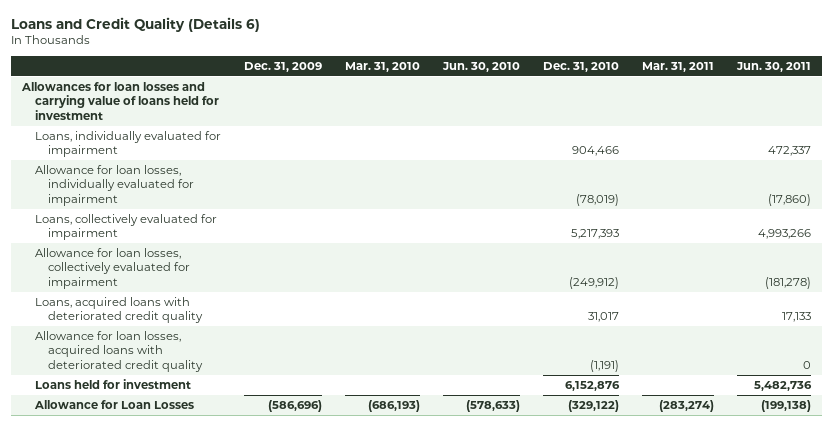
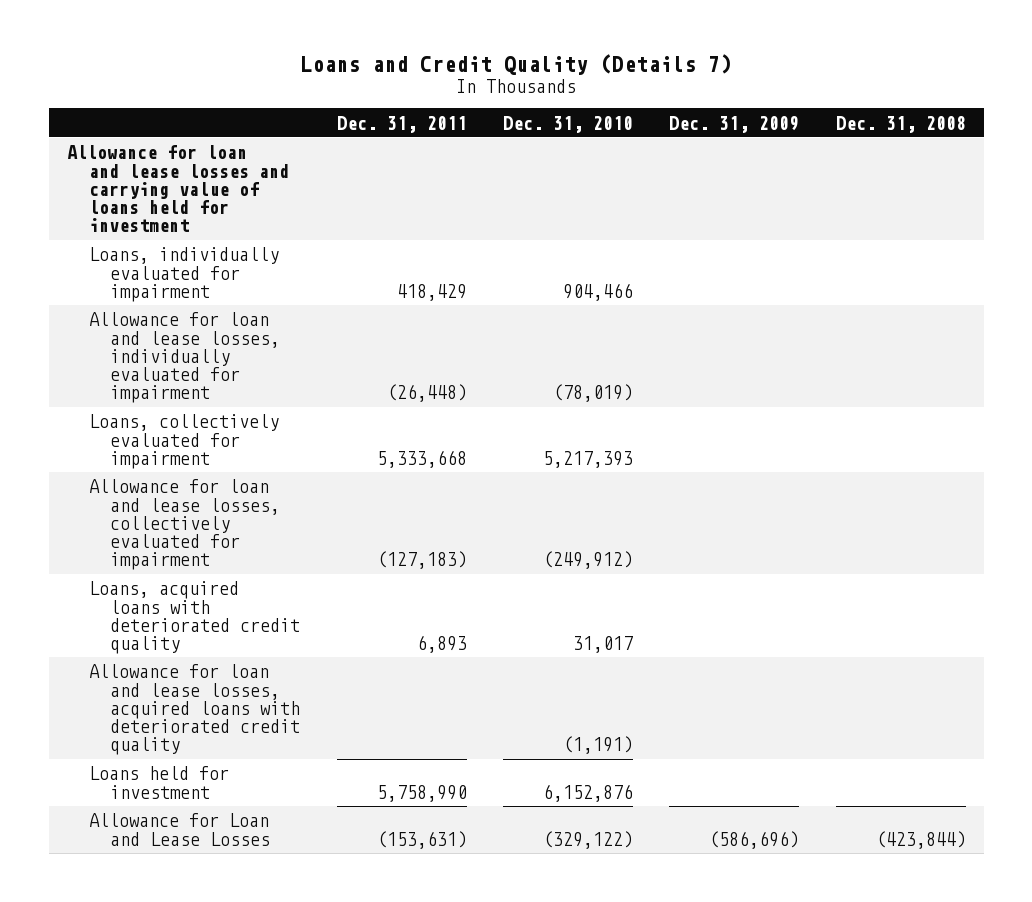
- Loans and Credit Quality (Details 6)
+ Loans and Credit Quality (Details 7)
- | Dec. 31, 2009 | Mar. 31, 2010 | Jun. 30, 2010 | Dec. 31, 2010 | Mar. 31, 2011 | Jun. 30, 2011
+ | Dec. 31, 2011 | Dec. 31, 2010 | Dec. 31, 2009 | Dec. 31, 2008
- Allowances for loan losses and carrying value of loans held for investment
+ Allowance for loan and lease losses and carrying value of loans held for investment
- Allowance for loan losses, individually evaluated for impairment | | | | (78,019) | | (17,860)
+ Allowance for loan and lease losses, individually evaluated for impairment | (26,448) | (78,019) | |
- Allowance for loan losses, collectively evaluated for impairment | | | | (249,912) | | (181,278)
+ Allowance for loan and lease losses, collectively evaluated for impairment | (127,183) | (249,912) | |
- Allowance for loan losses, acquired loans with deteriorated credit quality | | | | (1,191) | | 0
+ Allowance for loan and lease losses, acquired loans with deteriorated credit quality | | (1,191) | |
- Allowance for Loan Losses | (586,696) | (686,193) | (578,633) | (329,122) | (283,274) | (199,138)
+ Allowance for Loan and Lease Losses | (153,631) | (329,122) | (586,696) | (423,844)

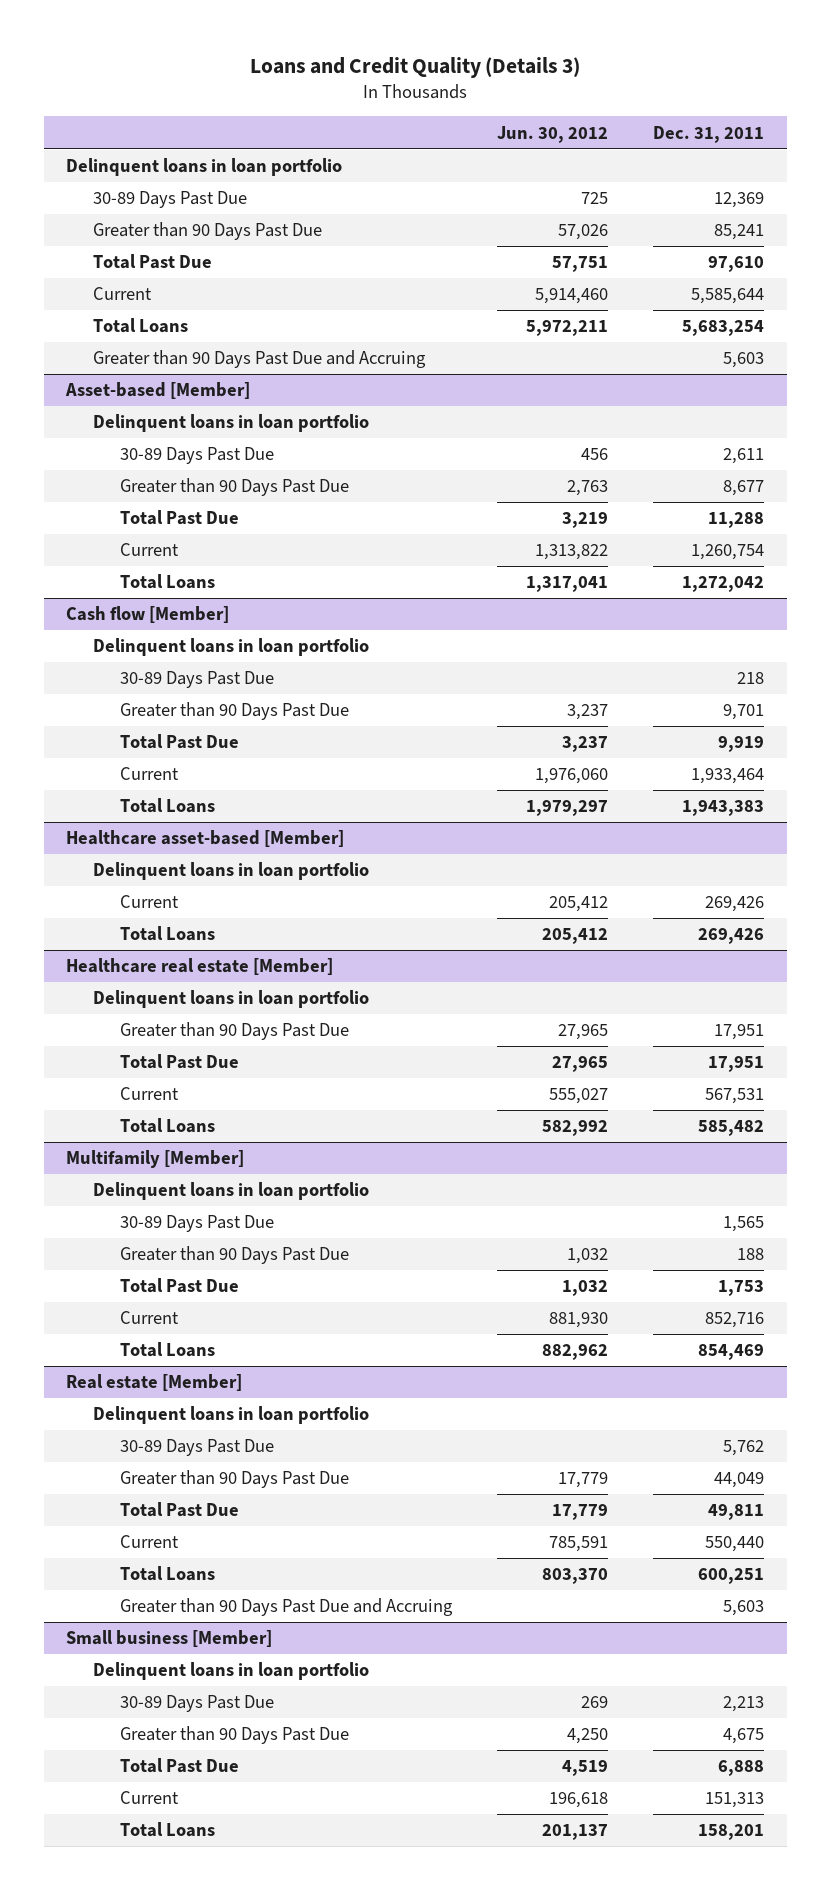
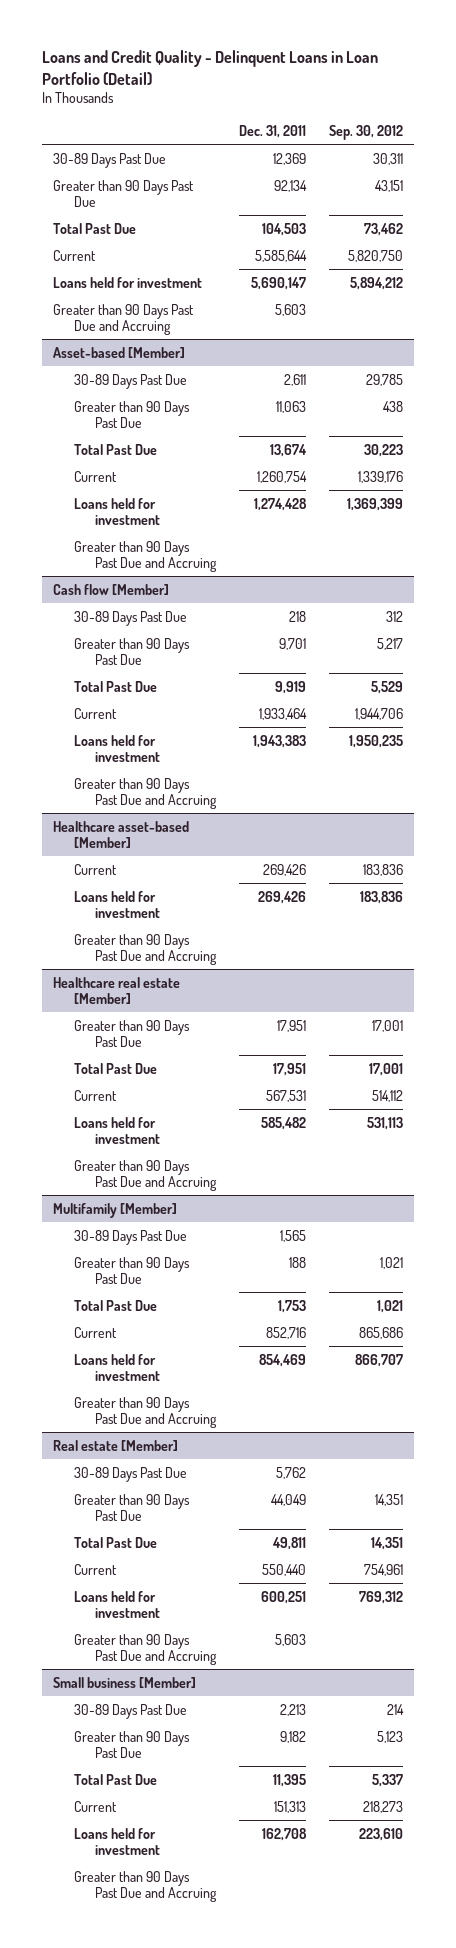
- Loans and Credit Quality (Details 3)
+ Loans and Credit Quality - Delinquent Loans in Loan Portfolio (Detail)
- | Jun. 30, 2012 | Dec. 31, 2011
+ | Dec. 31, 2011 | Sep. 30, 2012
- Delinquent loans in loan portfolio
- Greater than 90 Days Past Due | 57,026 | 85,241
- Total Past Due | 57,751 | 97,610
+ Greater than 90 Days Past Due | 92,134 | 43,151
+ Total Past Due | 104,503 | 73,462
- Total Loans | 5,972,211 | 5,683,254
+ Loans held for investment | 5,690,147 | 5,894,212
@ Asset-based [Member]
- Delinquent loans in loan portfolio
- Greater than 90 Days Past Due | 2,763 | 8,677
- Total Past Due | 3,219 | 11,288
+ Greater than 90 Days Past Due | 11,063 | 438
+ Total Past Due | 13,674 | 30,223
- Total Loans | 1,317,041 | 1,272,042
+ Loans held for investment | 1,274,428 | 1,369,399
+ Greater than 90 Days Past Due and Accruing
@ Cash flow [Member]
- Delinquent loans in loan portfolio
- Total Loans | 1,979,297 | 1,943,383
+ Loans held for investment | 1,943,383 | 1,950,235
+ Greater than 90 Days Past Due and Accruing
@ Healthcare asset-based [Member]
- Delinquent loans in loan portfolio
- Total Loans | 205,412 | 269,426
+ Loans held for investment | 269,426 | 183,836
+ Greater than 90 Days Past Due and Accruing
@ Healthcare real estate [Member]
- Delinquent loans in loan portfolio
- Total Loans | 582,992 | 585,482
+ Loans held for investment | 585,482 | 531,113
+ Greater than 90 Days Past Due and Accruing
@ Multifamily [Member]
- Delinquent loans in loan portfolio
- Total Loans | 882,962 | 854,469
+ Loans held for investment | 854,469 | 866,707
+ Greater than 90 Days Past Due and Accruing
@ Real estate [Member]
- Delinquent loans in loan portfolio
- Total Loans | 803,370 | 600,251
+ Loans held for investment | 600,251 | 769,312
@ Small business [Member]
- Delinquent loans in loan portfolio
- Greater than 90 Days Past Due | 4,250 | 4,675
- Total Past Due | 4,519 | 6,888
+ Greater than 90 Days Past Due | 9,182 | 5,123
+ Total Past Due | 11,395 | 5,337
- Total Loans | 201,137 | 158,201
+ Loans held for investment | 162,708 | 223,610
+ Greater than 90 Days Past Due and Accruing

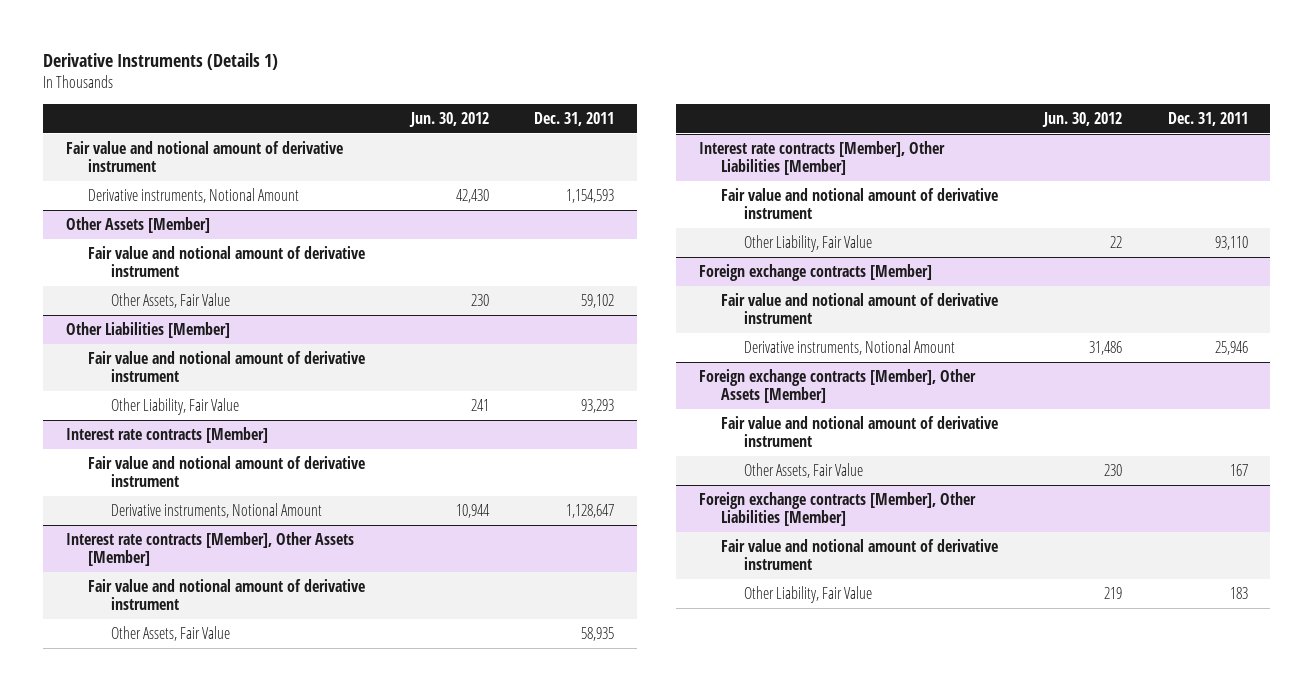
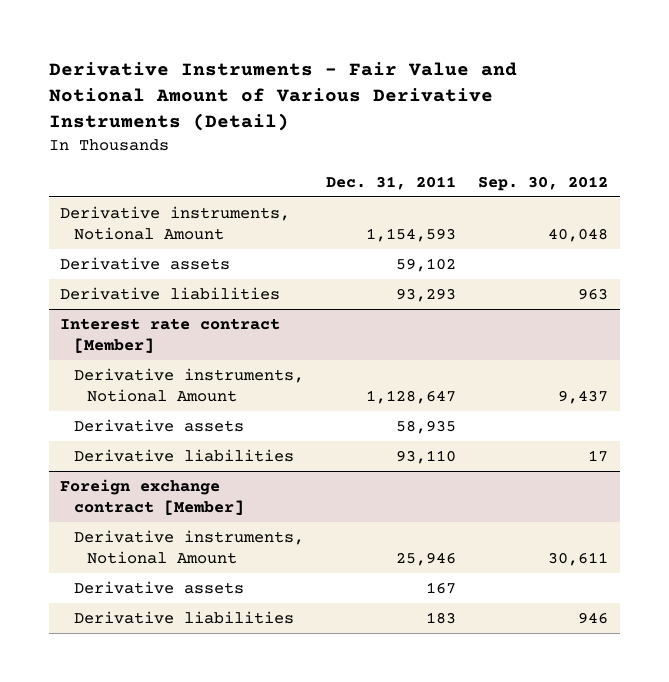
- Derivative Instruments (Details 1)
+ Derivative Instruments - Fair Value and Notional Amount of Various Derivative Instruments (Detail)
- | Jun. 30, 2012 | Dec. 31, 2011
+ | Dec. 31, 2011 | Sep. 30, 2012
- Fair value and notional amount of derivative instrument
- Other Assets [Member]
- Fair value and notional amount of derivative instrument
- Other Assets, Fair Value | 230 | 59,102
- Other Liabilities [Member]
- Fair value and notional amount of derivative instrument
- Other Liability, Fair Value | 241 | 93,293
- Interest rate contracts [Member]
- Fair value and notional amount of derivative instrument
+ Derivative assets | 59,102 |
+ Derivative liabilities | 93,293 | 963
+ Interest rate contract [Member]
- Interest rate contracts [Member], Other Assets [Member]
- Fair value and notional amount of derivative instrument
- Other Assets, Fair Value | | 58,935
- Interest rate contracts [Member], Other Liabilities [Member]
- Fair value and notional amount of derivative instrument
- Other Liability, Fair Value | 22 | 93,110
- Foreign exchange contracts [Member]
- Fair value and notional amount of derivative instrument
+ Derivative assets | 58,935 |
+ Derivative liabilities | 93,110 | 17
+ Foreign exchange contract [Member]
- Foreign exchange contracts [Member], Other Assets [Member]
- Fair value and notional amount of derivative instrument
- Other Assets, Fair Value | 230 | 167
- Foreign exchange contracts [Member], Other Liabilities [Member]
- Fair value and notional amount of derivative instrument
- Other Liability, Fair Value | 219 | 183
+ Derivative assets | 167 |
+ Derivative liabilities | 183 | 946

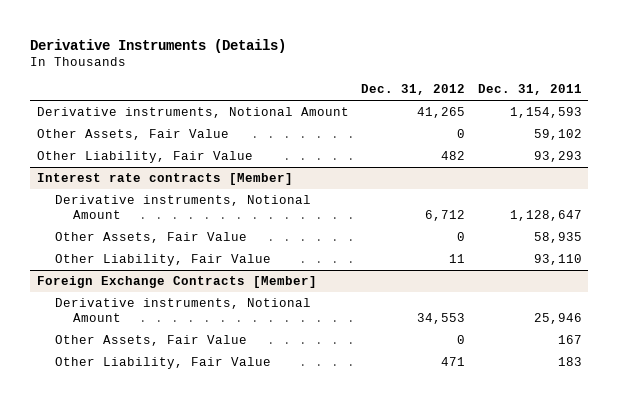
- Derivative Instruments - Fair Value and Notional Amount of Various Derivative Instruments (Detail)
+ Derivative Instruments (Details)
- | Dec. 31, 2011 | Sep. 30, 2012
+ | Dec. 31, 2012 | Dec. 31, 2011
- Derivative assets | 59,102 |
- Derivative liabilities | 93,293 | 963
- Interest rate contract [Member]
+ Other Assets, Fair Value | 0 | 59,102
+ Other Liability, Fair Value | 482 | 93,293
+ Interest rate contracts [Member]
- Derivative assets | 58,935 |
- Derivative liabilities | 93,110 | 17
- Foreign exchange contract [Member]
+ Other Assets, Fair Value | 0 | 58,935
+ Other Liability, Fair Value | 11 | 93,110
+ Foreign Exchange Contracts [Member]
- Derivative assets | 167 |
- Derivative liabilities | 183 | 946
+ Other Assets, Fair Value | 0 | 167
+ Other Liability, Fair Value | 471 | 183

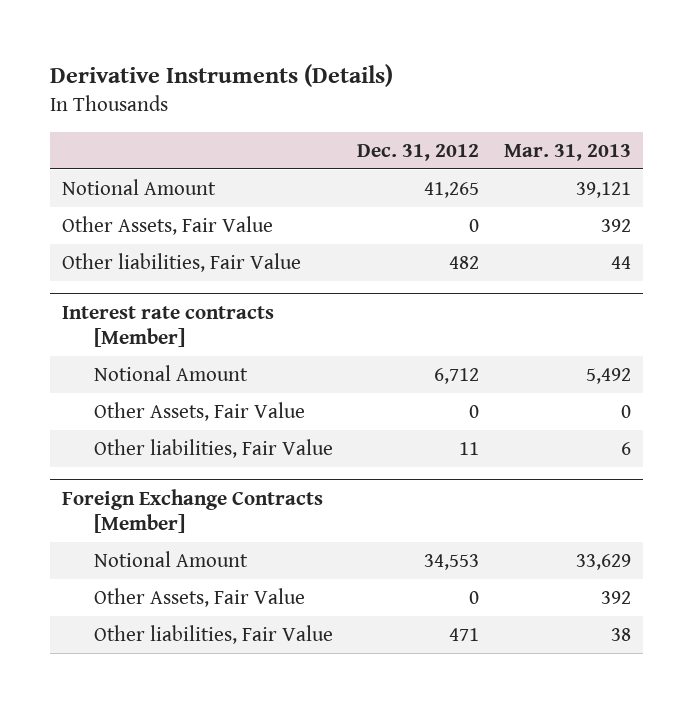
- | Dec. 31, 2012 | Dec. 31, 2011
+ | Dec. 31, 2012 | Mar. 31, 2013
- Derivative instruments, Notional Amount | 41,265 | 1,154,593
+ Notional Amount | 41,265 | 39,121
- Other Liability, Fair Value | 482 | 93,293
+ Other liabilities, Fair Value | 482 | 44
@ Interest rate contracts [Member]
- Derivative instruments, Notional Amount | 6,712 | 1,128,647
+ Notional Amount | 6,712 | 5,492
- Other Liability, Fair Value | 11 | 93,110
+ Other liabilities, Fair Value | 11 | 6
@ Foreign Exchange Contracts [Member]
- Derivative instruments, Notional Amount | 34,553 | 25,946
+ Notional Amount | 34,553 | 33,629
- Other Liability, Fair Value | 471 | 183
+ Other liabilities, Fair Value | 471 | 38

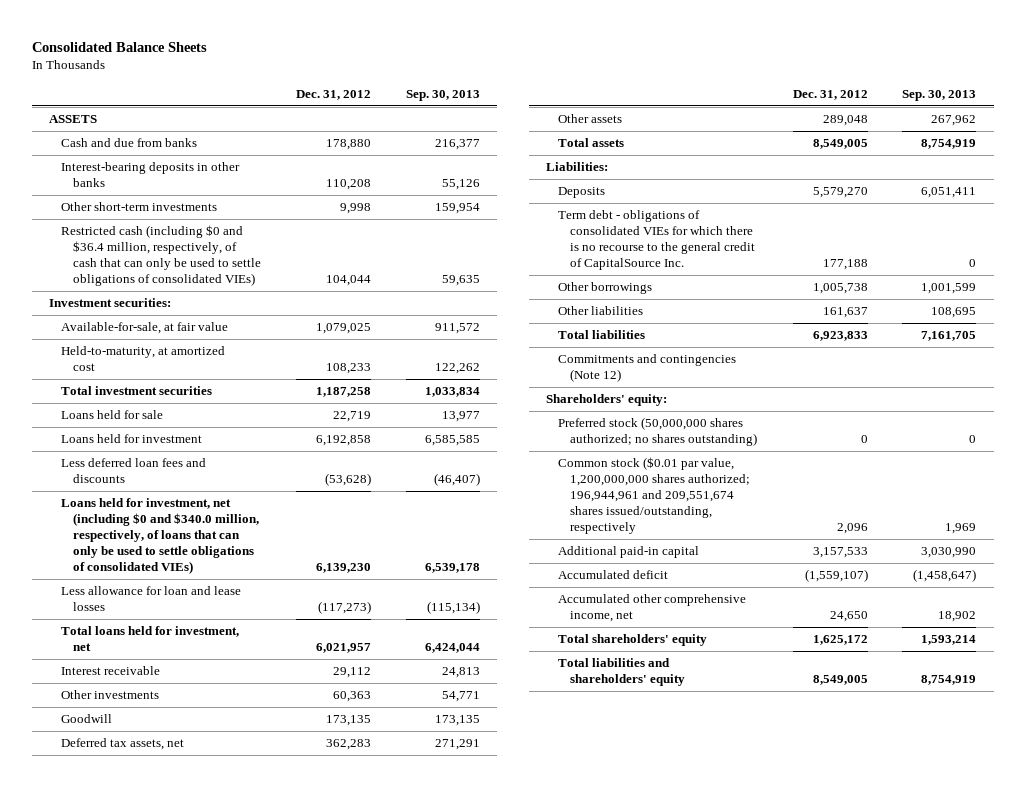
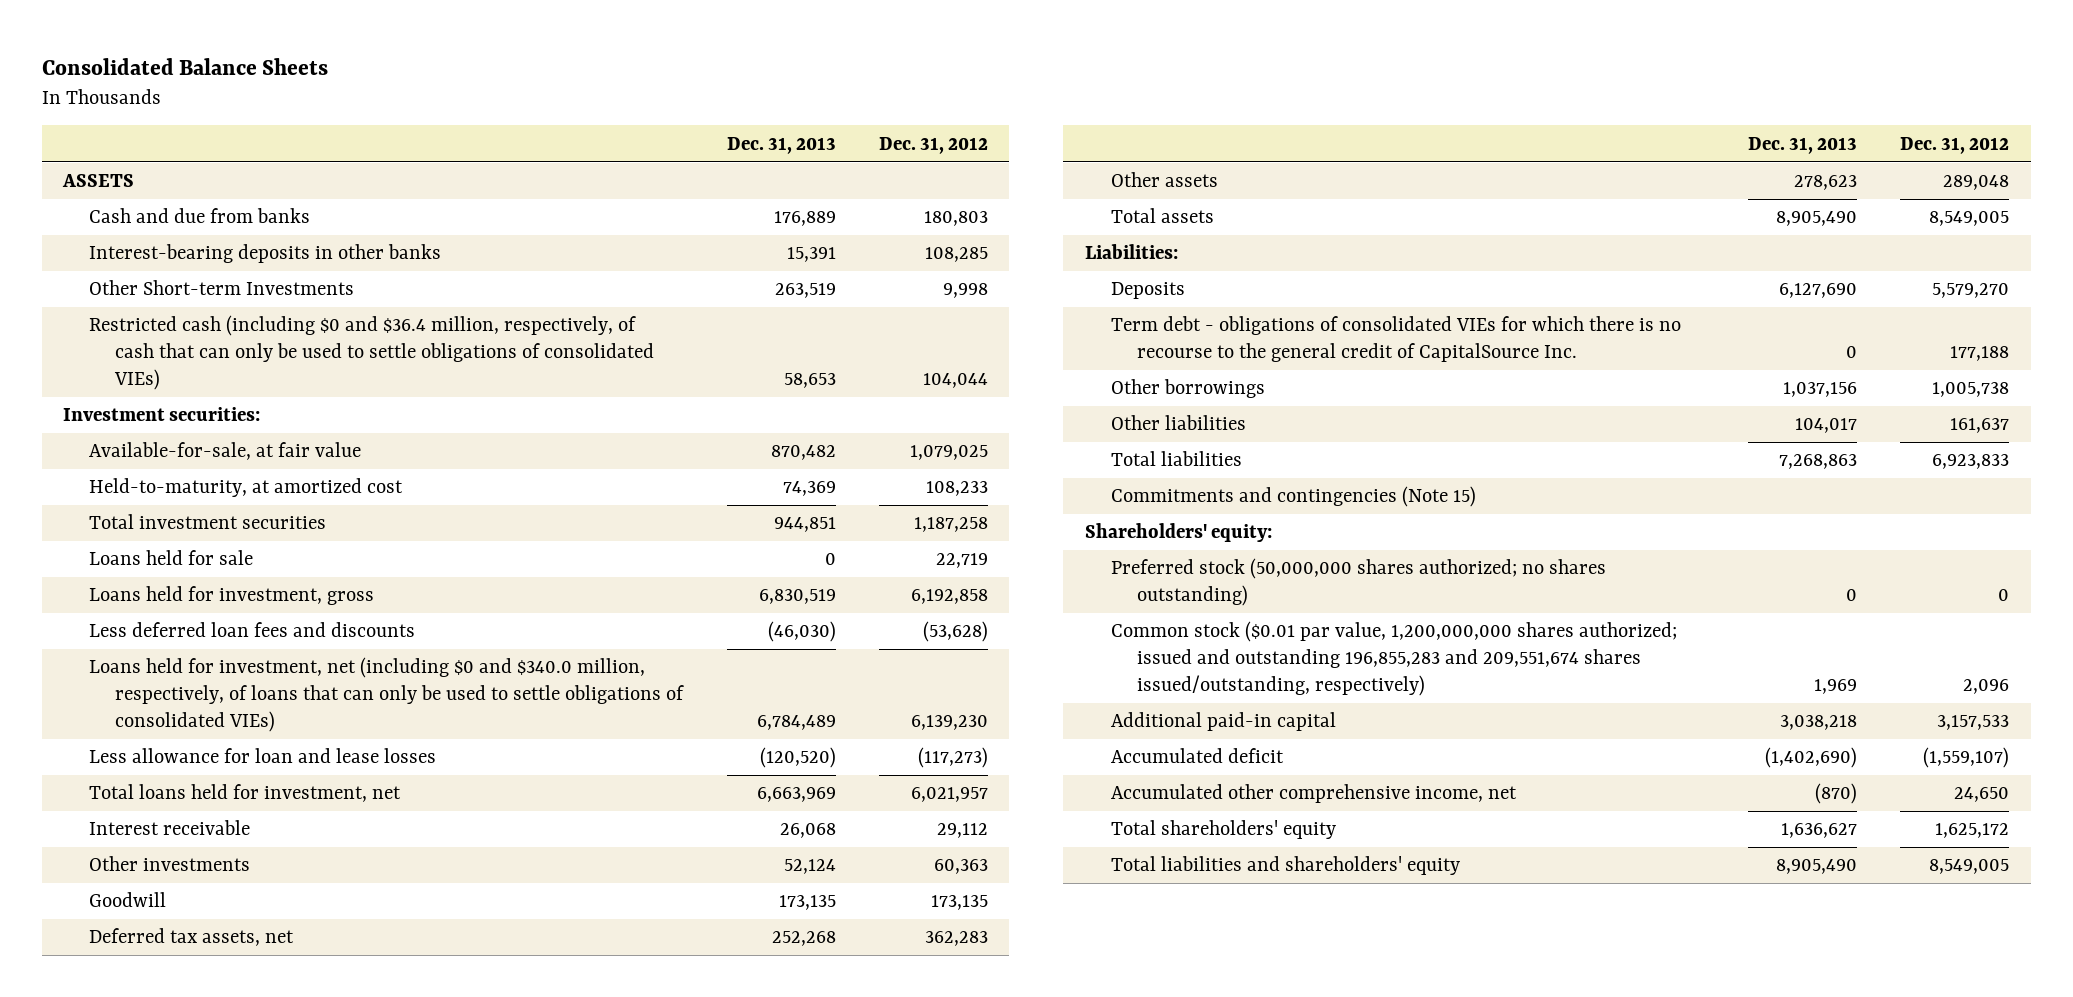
- | Dec. 31, 2012 | Sep. 30, 2013
+ | Dec. 31, 2013 | Dec. 31, 2012
- Cash and due from banks | 178,880 | 216,377
- Interest-bearing deposits in other banks | 110,208 | 55,126
- Other short-term investments | 9,998 | 159,954
+ Cash and due from banks | 176,889 | 180,803
+ Interest-bearing deposits in other banks | 15,391 | 108,285
+ Other Short-term Investments | 263,519 | 9,998
- Loans held for investment | 6,192,858 | 6,585,585
+ Loans held for investment, gross | 6,830,519 | 6,192,858
- Commitments and contingencies (Note 12)
+ Commitments and contingencies (Note 15)
- Common stock ($0.01 par value, 1,200,000,000 shares authorized; 196,944,961 and 209,551,674 shares issued/outstanding, respectively | 2,096 | 1,969
+ Common stock ($0.01 par value, 1,200,000,000 shares authorized; issued and outstanding 196,855,283 and 209,551,674 shares issued/outstanding, respectively) | 1,969 | 2,096

